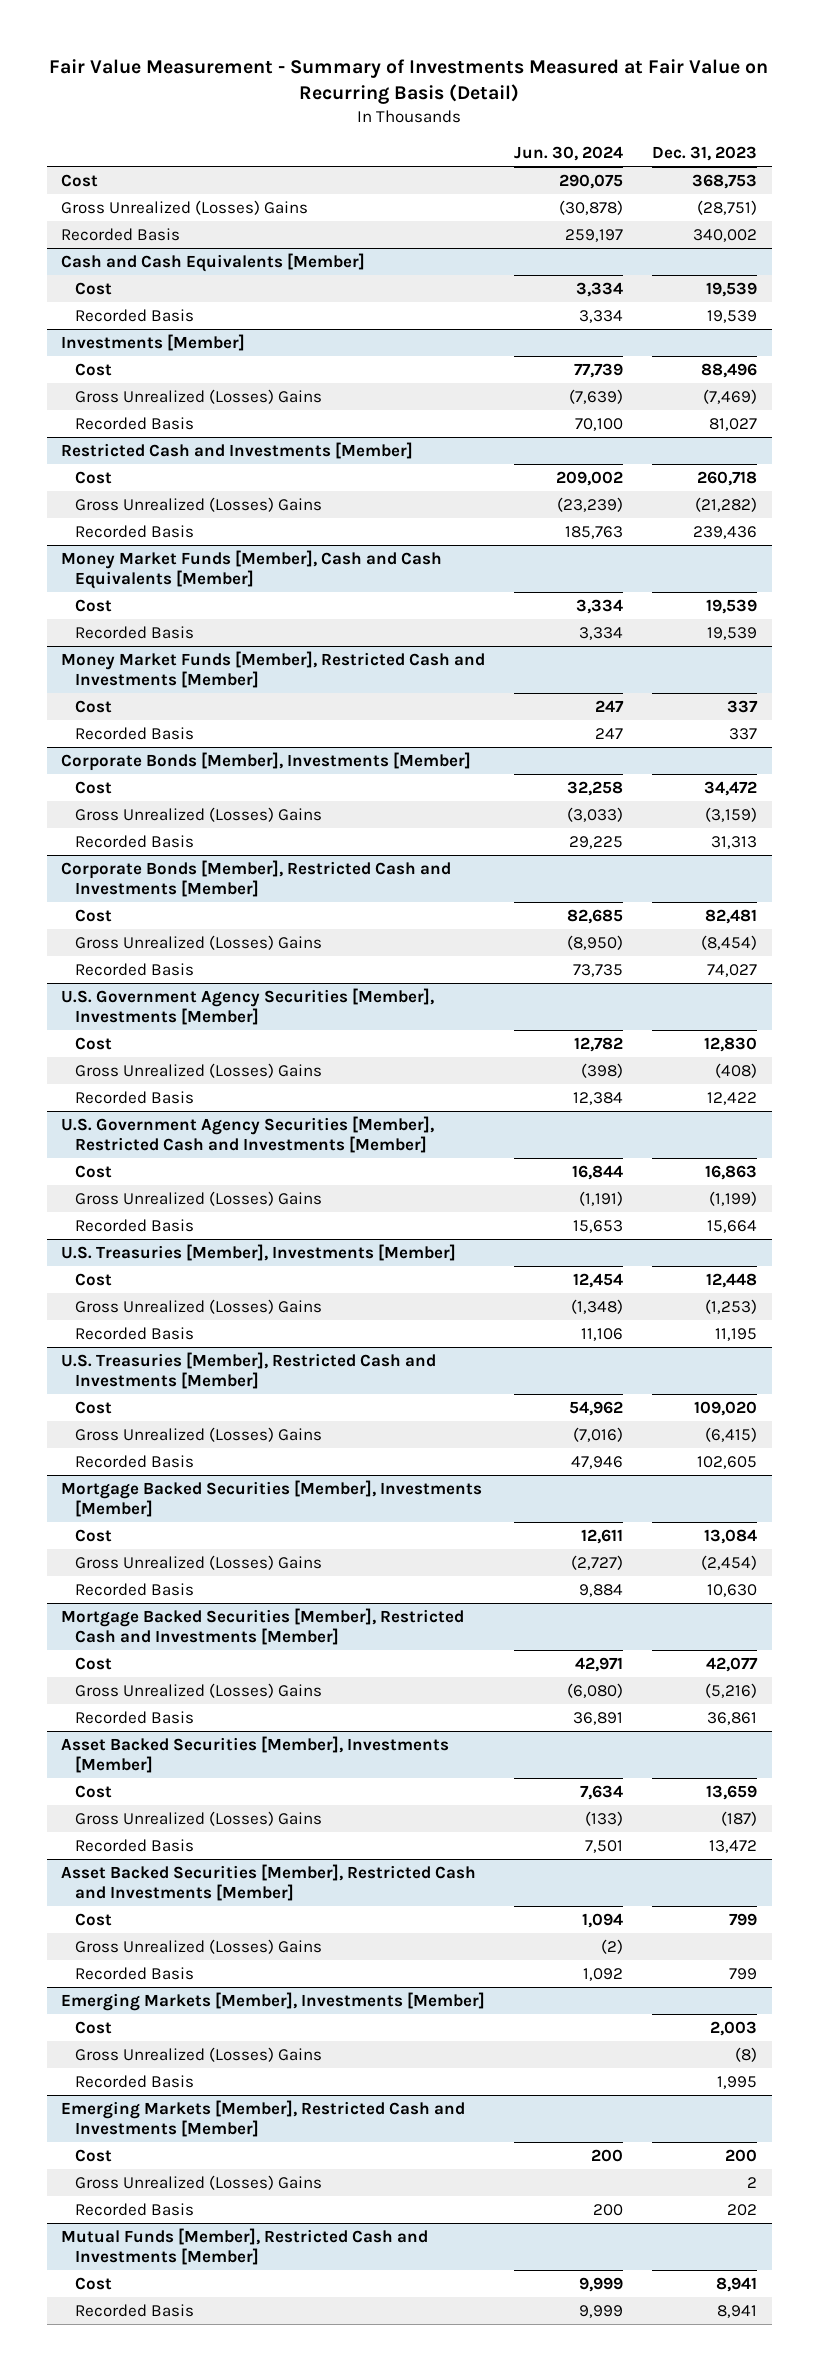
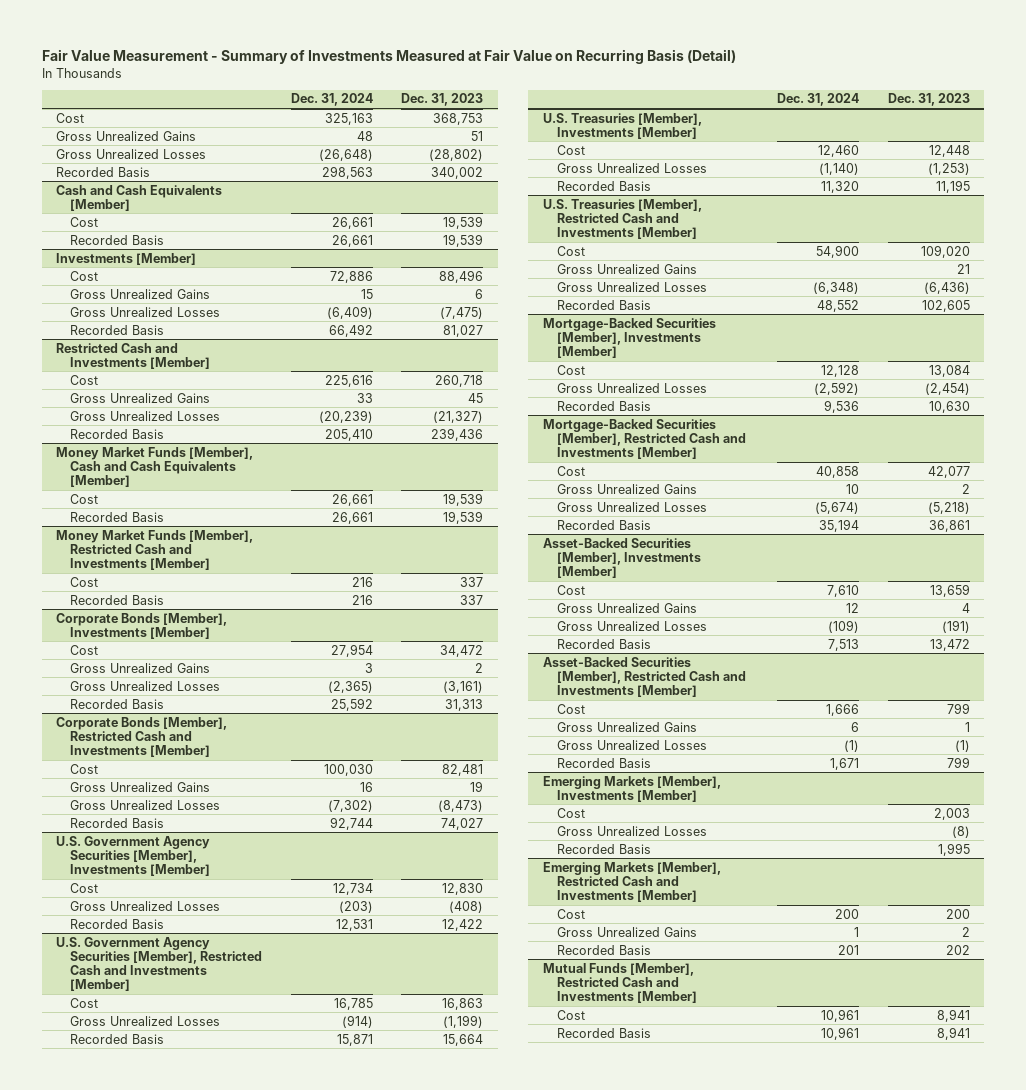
- | Jun. 30, 2024 | Dec. 31, 2023
+ | Dec. 31, 2024 | Dec. 31, 2023
- Gross Unrealized (Losses) Gains | (30,878) | (28,751)
+ Gross Unrealized Gains | 48 | 51
+ Gross Unrealized Losses | (26,648) | (28,802)
@ Investments [Member]
- Gross Unrealized (Losses) Gains | (7,639) | (7,469)
+ Gross Unrealized Gains | 15 | 6
+ Gross Unrealized Losses | (6,409) | (7,475)
@ Restricted Cash and Investments [Member]
- Gross Unrealized (Losses) Gains | (23,239) | (21,282)
+ Gross Unrealized Gains | 33 | 45
+ Gross Unrealized Losses | (20,239) | (21,327)
@ Corporate Bonds [Member], Investments [Member]
- Gross Unrealized (Losses) Gains | (3,033) | (3,159)
+ Gross Unrealized Gains | 3 | 2
+ Gross Unrealized Losses | (2,365) | (3,161)
@ Corporate Bonds [Member], Restricted Cash and Investments [Member]
- Gross Unrealized (Losses) Gains | (8,950) | (8,454)
+ Gross Unrealized Gains | 16 | 19
+ Gross Unrealized Losses | (7,302) | (8,473)
@ U.S. Government Agency Securities [Member], Investments [Member]
- Gross Unrealized (Losses) Gains | (398) | (408)
+ Gross Unrealized Losses | (203) | (408)
@ U.S. Government Agency Securities [Member], Restricted Cash and Investments [Member]
- Gross Unrealized (Losses) Gains | (1,191) | (1,199)
+ Gross Unrealized Losses | (914) | (1,199)
@ U.S. Treasuries [Member], Investments [Member]
- Gross Unrealized (Losses) Gains | (1,348) | (1,253)
+ Gross Unrealized Losses | (1,140) | (1,253)
@ U.S. Treasuries [Member], Restricted Cash and Investments [Member]
- Gross Unrealized (Losses) Gains | (7,016) | (6,415)
+ Gross Unrealized Gains | | 21
+ Gross Unrealized Losses | (6,348) | (6,436)
- Mortgage Backed Securities [Member], Investments [Member]
+ Mortgage-Backed Securities [Member], Investments [Member]
- Gross Unrealized (Losses) Gains | (2,727) | (2,454)
+ Gross Unrealized Losses | (2,592) | (2,454)
- Mortgage Backed Securities [Member], Restricted Cash and Investments [Member]
+ Mortgage-Backed Securities [Member], Restricted Cash and Investments [Member]
- Gross Unrealized (Losses) Gains | (6,080) | (5,216)
+ Gross Unrealized Gains | 10 | 2
+ Gross Unrealized Losses | (5,674) | (5,218)
- Asset Backed Securities [Member], Investments [Member]
+ Asset-Backed Securities [Member], Investments [Member]
- Gross Unrealized (Losses) Gains | (133) | (187)
+ Gross Unrealized Gains | 12 | 4
+ Gross Unrealized Losses | (109) | (191)
- Asset Backed Securities [Member], Restricted Cash and Investments [Member]
+ Asset-Backed Securities [Member], Restricted Cash and Investments [Member]
- Gross Unrealized (Losses) Gains | (2) |
+ Gross Unrealized Gains | 6 | 1
+ Gross Unrealized Losses | (1) | (1)
@ Emerging Markets [Member], Investments [Member]
- Gross Unrealized (Losses) Gains | | (8)
+ Gross Unrealized Losses | | (8)
@ Emerging Markets [Member], Restricted Cash and Investments [Member]
- Gross Unrealized (Losses) Gains | | 2
+ Gross Unrealized Gains | 1 | 2

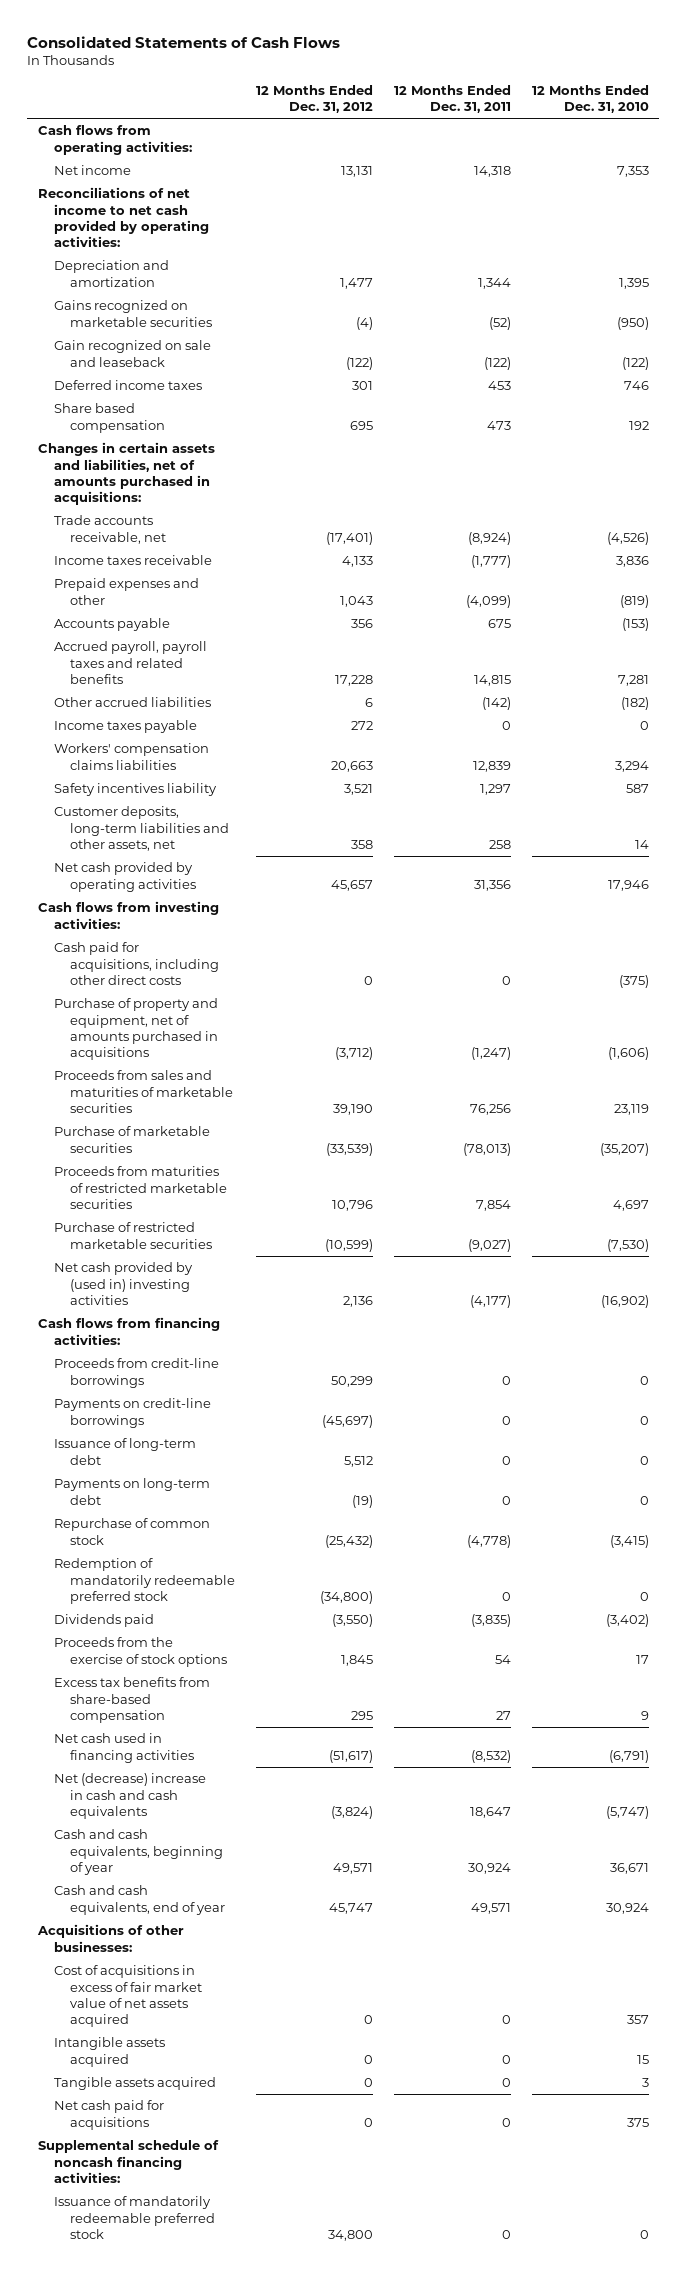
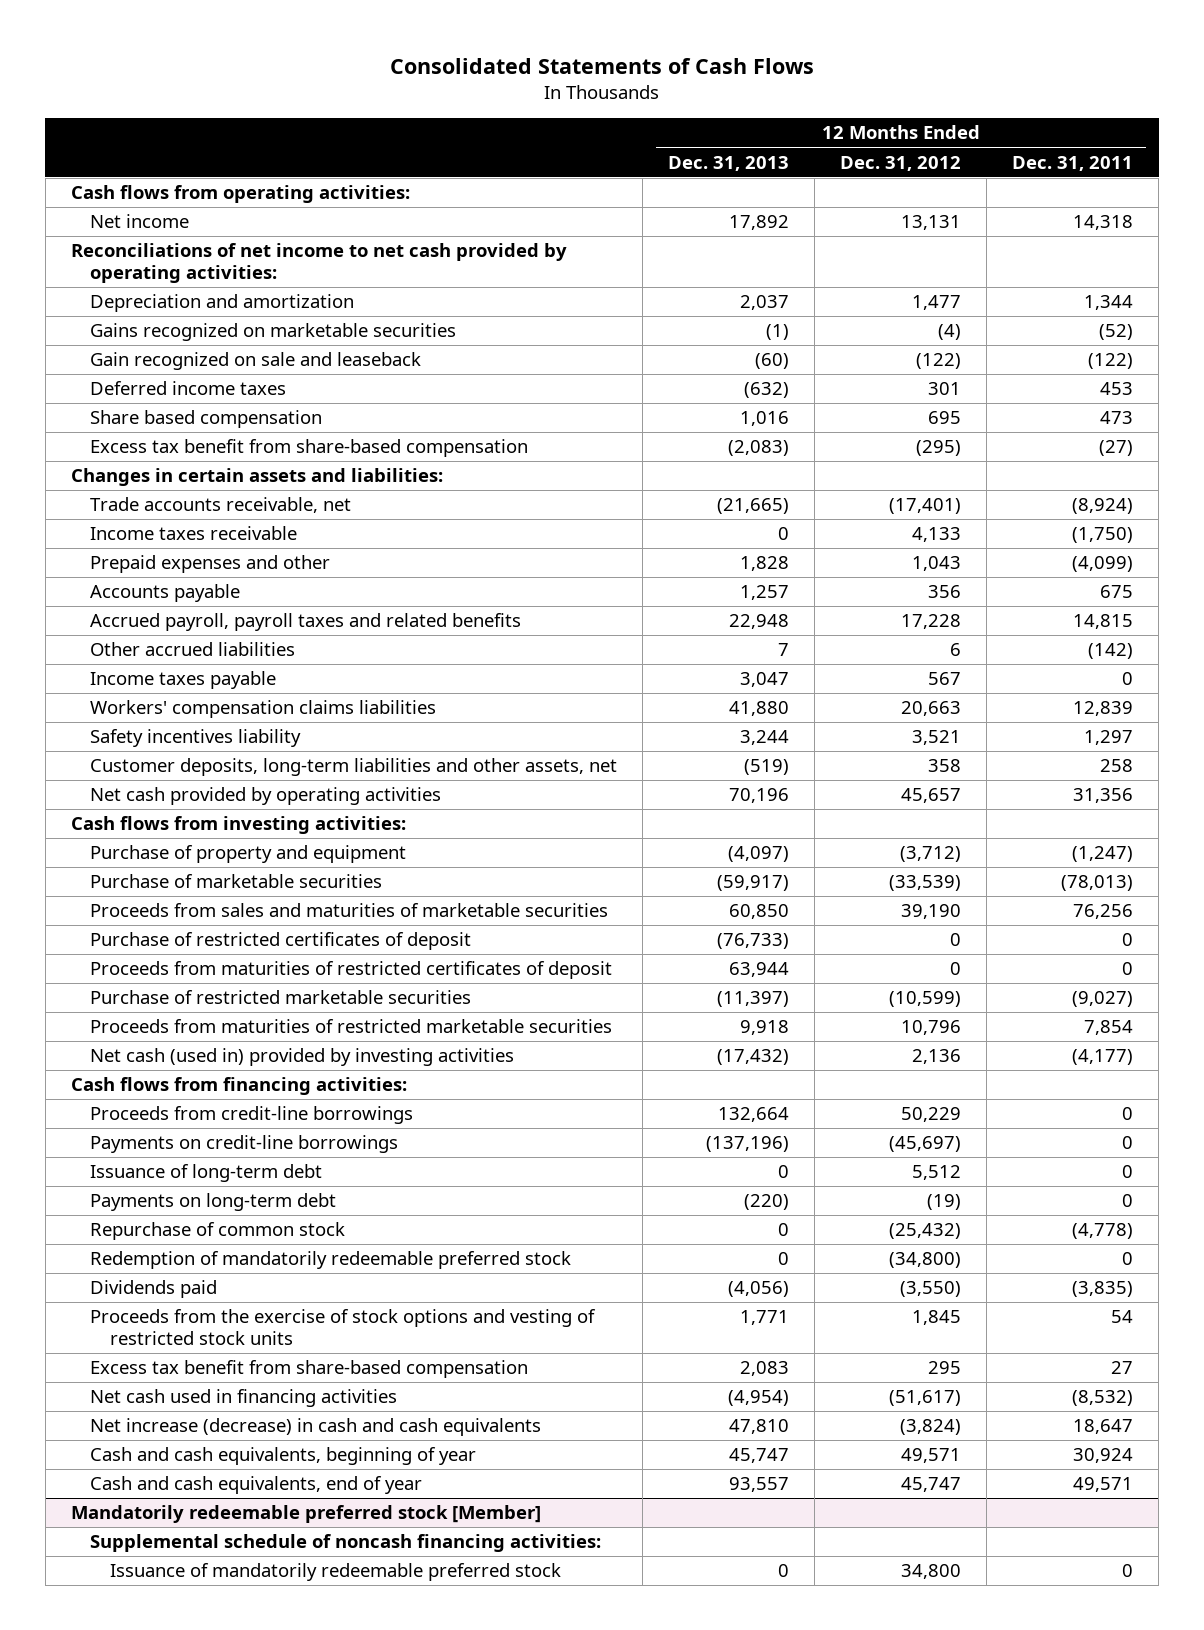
- | 12 Months Ended Dec. 31, 2012 | 12 Months Ended Dec. 31, 2011 | 12 Months Ended Dec. 31, 2010
+ | 12 Months Ended Dec. 31, 2013 | 12 Months Ended Dec. 31, 2012 | 12 Months Ended Dec. 31, 2011
- Changes in certain assets and liabilities, net of amounts purchased in acquisitions:
+ Excess tax benefit from share-based compensation | (2,083) | (295) | (27)
+ Changes in certain assets and liabilities:
- Income taxes receivable | 4,133 | (1,777) | 3,836
+ Income taxes receivable | 0 | 4,133 | (1,750)
- Income taxes payable | 272 | 0 | 0
+ Income taxes payable | 3,047 | 567 | 0
- Cash paid for acquisitions, including other direct costs | 0 | 0 | (375)
- Purchase of property and equipment, net of amounts purchased in acquisitions | (3,712) | (1,247) | (1,606)
+ Purchase of property and equipment | (4,097) | (3,712) | (1,247)
moved down: Proceeds from sales and maturities of marketable securities | 60,850 | 39,190 | 76,256
+ Purchase of restricted certificates of deposit | (76,733) | 0 | 0
+ Proceeds from maturities of restricted certificates of deposit | 63,944 | 0 | 0
- Net cash provided by (used in) investing activities | 2,136 | (4,177) | (16,902)
moved down: Proceeds from maturities of restricted marketable securities | 9,918 | 10,796 | 7,854
+ Net cash (used in) provided by investing activities | (17,432) | 2,136 | (4,177)
- Proceeds from credit-line borrowings | 50,299 | 0 | 0
+ Proceeds from credit-line borrowings | 132,664 | 50,229 | 0
- Proceeds from the exercise of stock options | 1,845 | 54 | 17
- Excess tax benefits from share-based compensation | 295 | 27 | 9
+ Proceeds from the exercise of stock options and vesting of restricted stock units | 1,771 | 1,845 | 54
+ Excess tax benefit from share-based compensation | 2,083 | 295 | 27
- Net (decrease) increase in cash and cash equivalents | (3,824) | 18,647 | (5,747)
+ Net increase (decrease) in cash and cash equivalents | 47,810 | (3,824) | 18,647
- Acquisitions of other businesses:
- Cost of acquisitions in excess of fair market value of net assets acquired | 0 | 0 | 357
- Intangible assets acquired | 0 | 0 | 15
- Tangible assets acquired | 0 | 0 | 3
- Net cash paid for acquisitions | 0 | 0 | 375
+ Mandatorily redeemable preferred stock [Member]

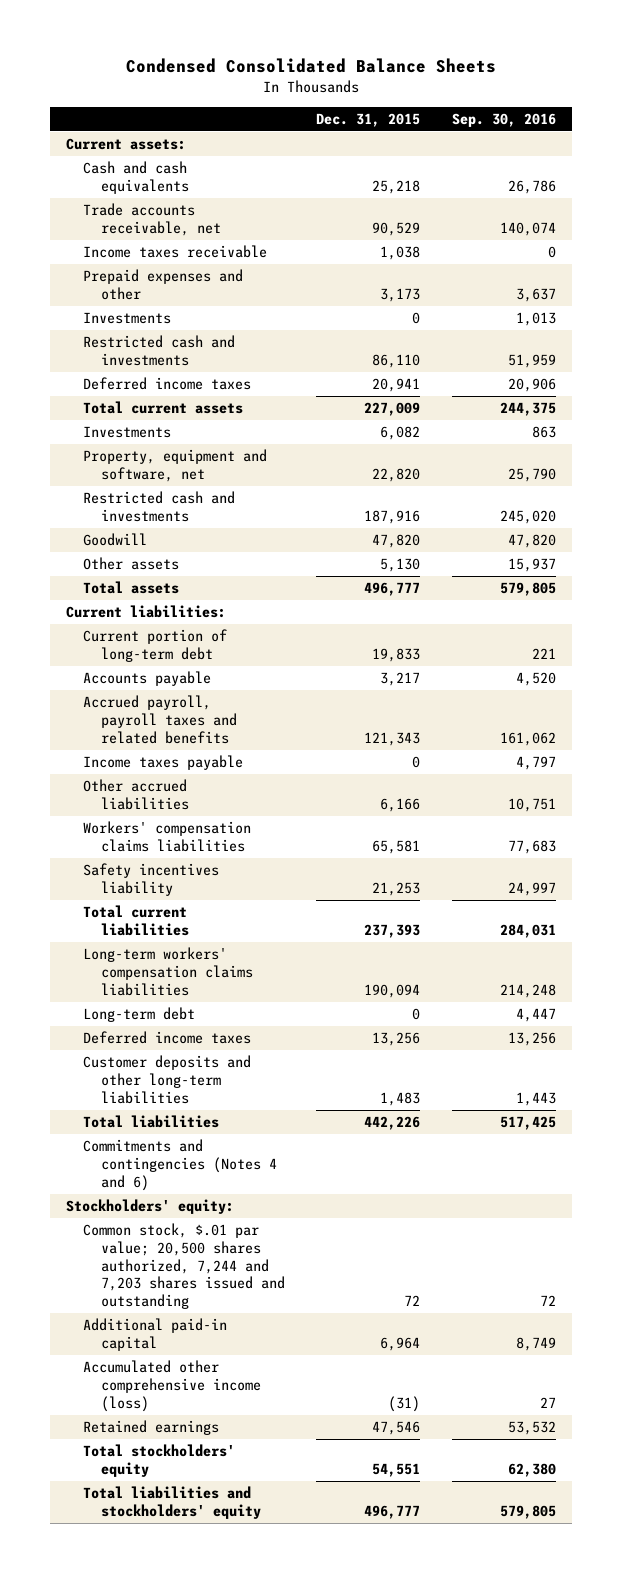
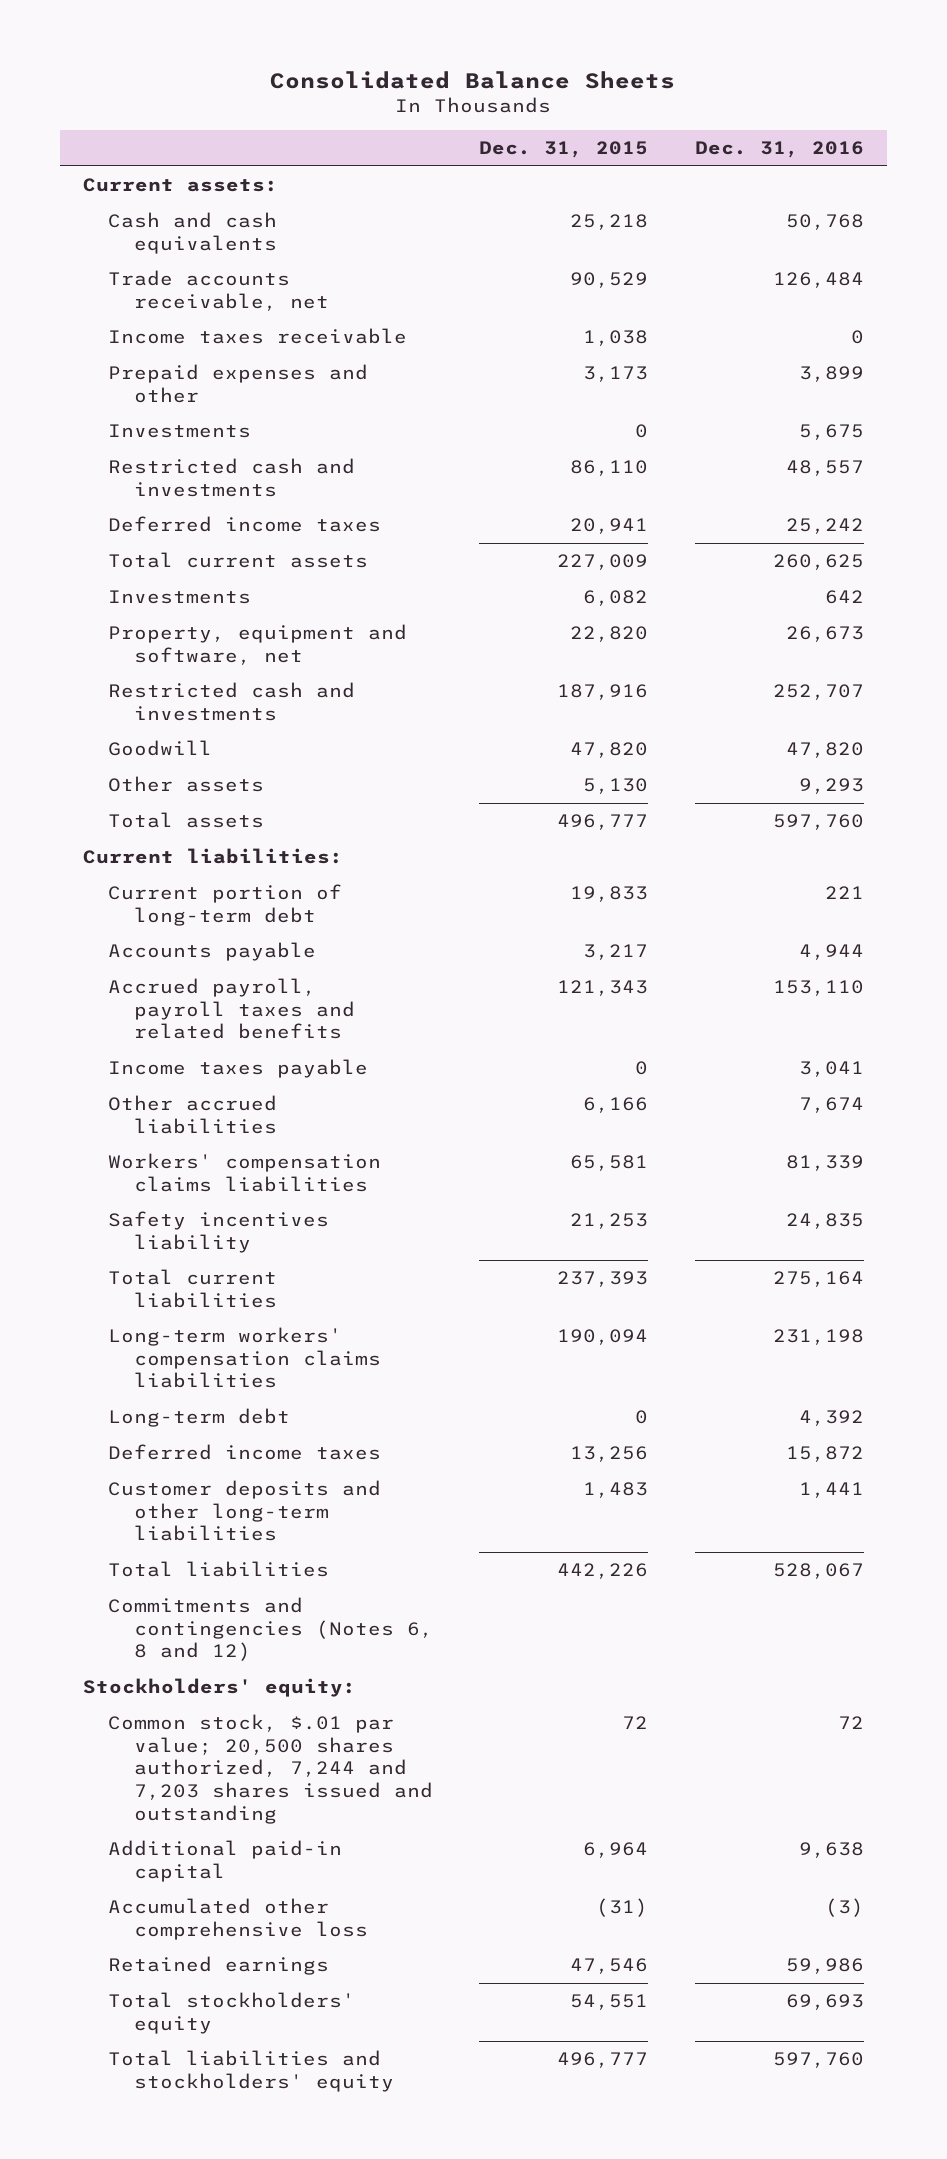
- Condensed Consolidated Balance Sheets
+ Consolidated Balance Sheets
- | Dec. 31, 2015 | Sep. 30, 2016
+ | Dec. 31, 2015 | Dec. 31, 2016
- Commitments and contingencies (Notes 4 and 6)
+ Commitments and contingencies (Notes 6, 8 and 12)
- Accumulated other comprehensive income (loss) | (31) | 27
+ Accumulated other comprehensive loss | (31) | (3)

